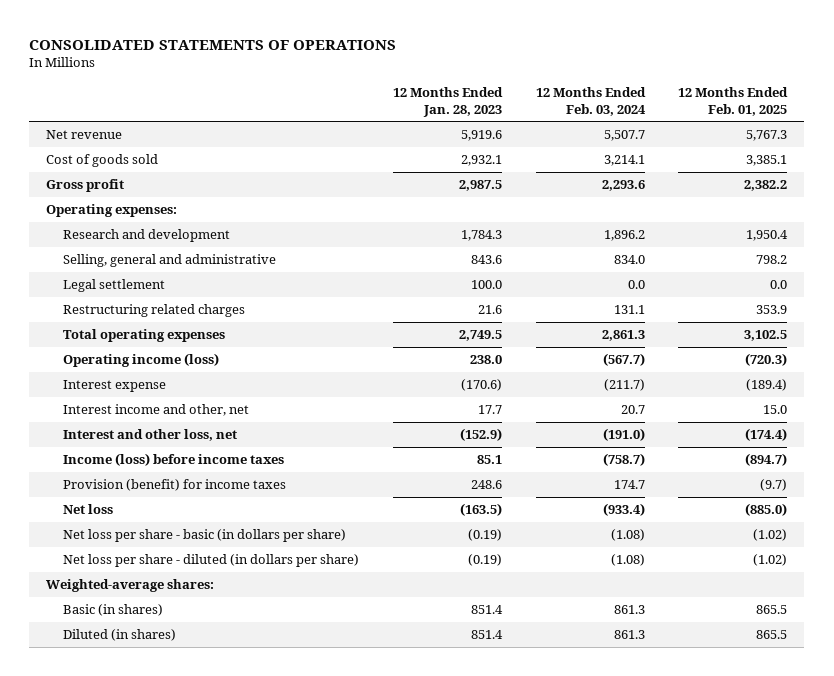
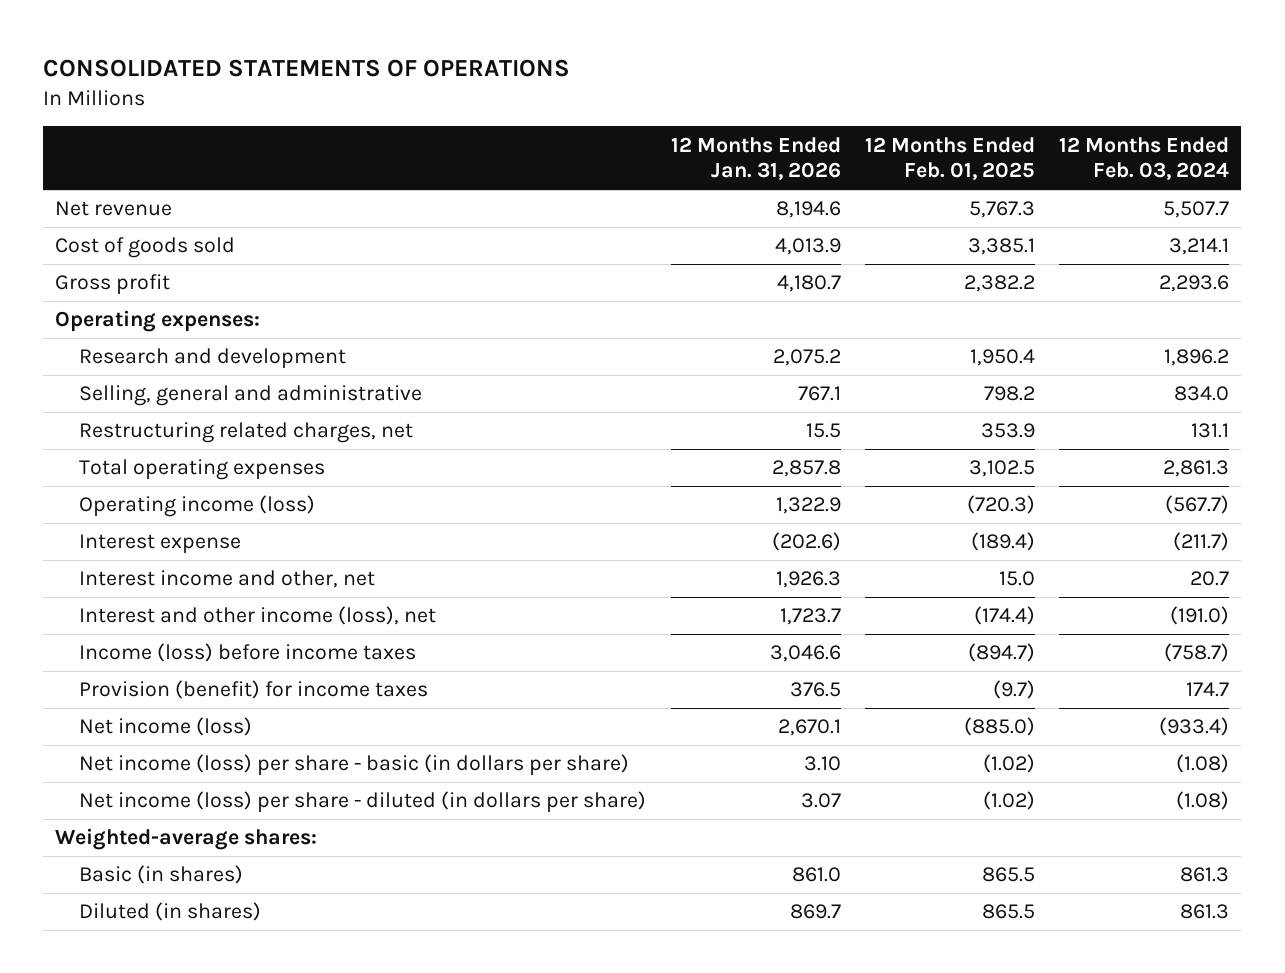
- | 12 Months Ended Jan. 28, 2023 | 12 Months Ended Feb. 03, 2024 | 12 Months Ended Feb. 01, 2025
+ | 12 Months Ended Jan. 31, 2026 | 12 Months Ended Feb. 01, 2025 | 12 Months Ended Feb. 03, 2024
- Legal settlement | 100.0 | 0.0 | 0.0
- Restructuring related charges | 21.6 | 131.1 | 353.9
+ Restructuring related charges, net | 15.5 | 353.9 | 131.1
- Interest and other loss, net | (152.9) | (191.0) | (174.4)
+ Interest and other income (loss), net | 1,723.7 | (174.4) | (191.0)
- Net loss | (163.5) | (933.4) | (885.0)
- Net loss per share - basic (in dollars per share) | (0.19) | (1.08) | (1.02)
- Net loss per share - diluted (in dollars per share) | (0.19) | (1.08) | (1.02)
+ Net income (loss) | 2,670.1 | (885.0) | (933.4)
+ Net income (loss) per share - basic (in dollars per share) | 3.10 | (1.02) | (1.08)
+ Net income (loss) per share - diluted (in dollars per share) | 3.07 | (1.02) | (1.08)

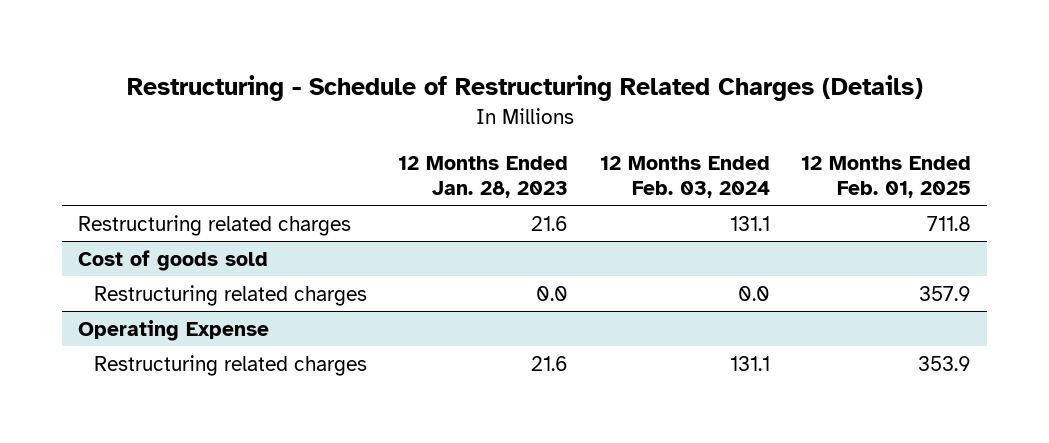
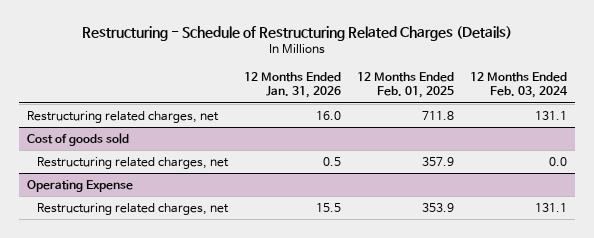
- | 12 Months Ended Jan. 28, 2023 | 12 Months Ended Feb. 03, 2024 | 12 Months Ended Feb. 01, 2025
+ | 12 Months Ended Jan. 31, 2026 | 12 Months Ended Feb. 01, 2025 | 12 Months Ended Feb. 03, 2024
- Restructuring related charges | 21.6 | 131.1 | 711.8
+ Restructuring related charges, net | 16.0 | 711.8 | 131.1
@ Cost of goods sold
- Restructuring related charges | 0.0 | 0.0 | 357.9
+ Restructuring related charges, net | 0.5 | 357.9 | 0.0
@ Operating Expense
- Restructuring related charges | 21.6 | 131.1 | 353.9
+ Restructuring related charges, net | 15.5 | 353.9 | 131.1

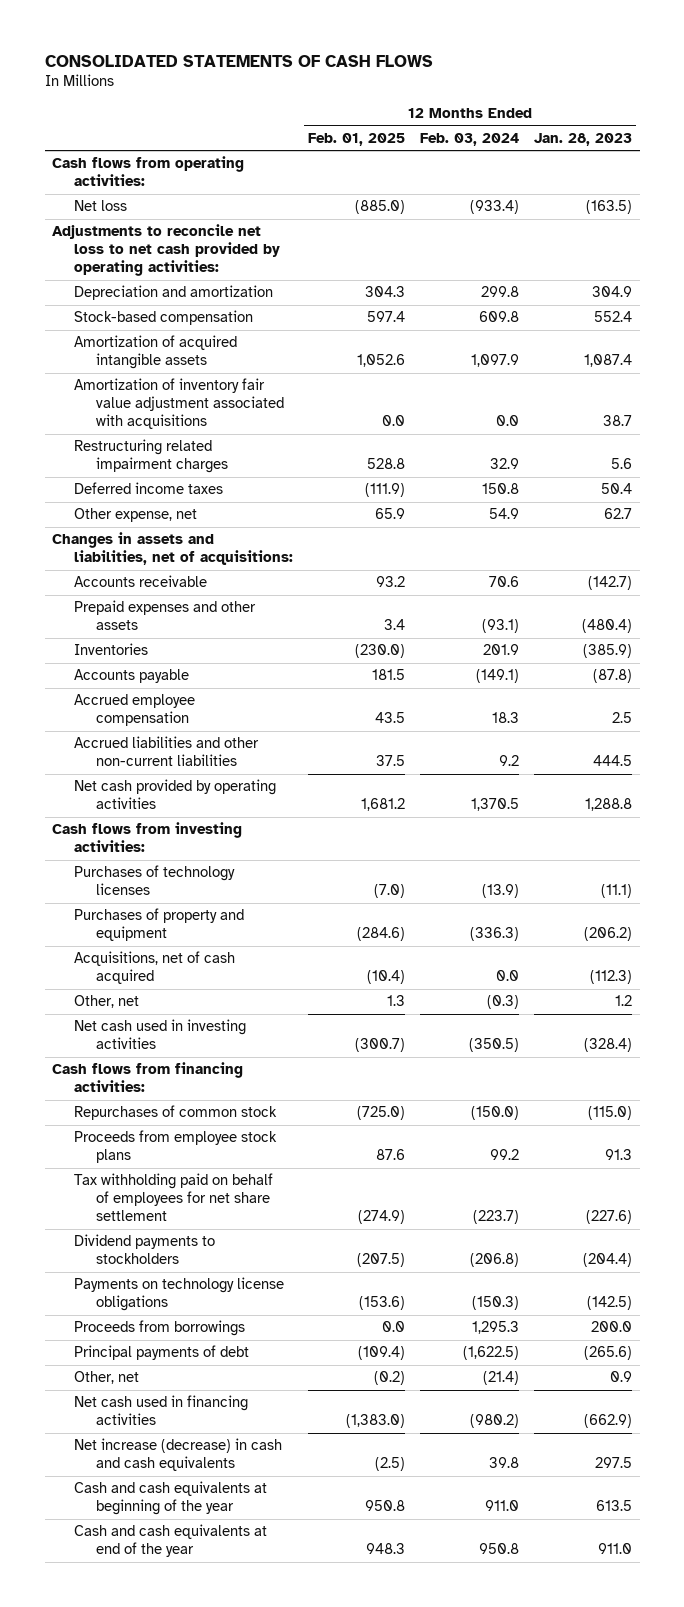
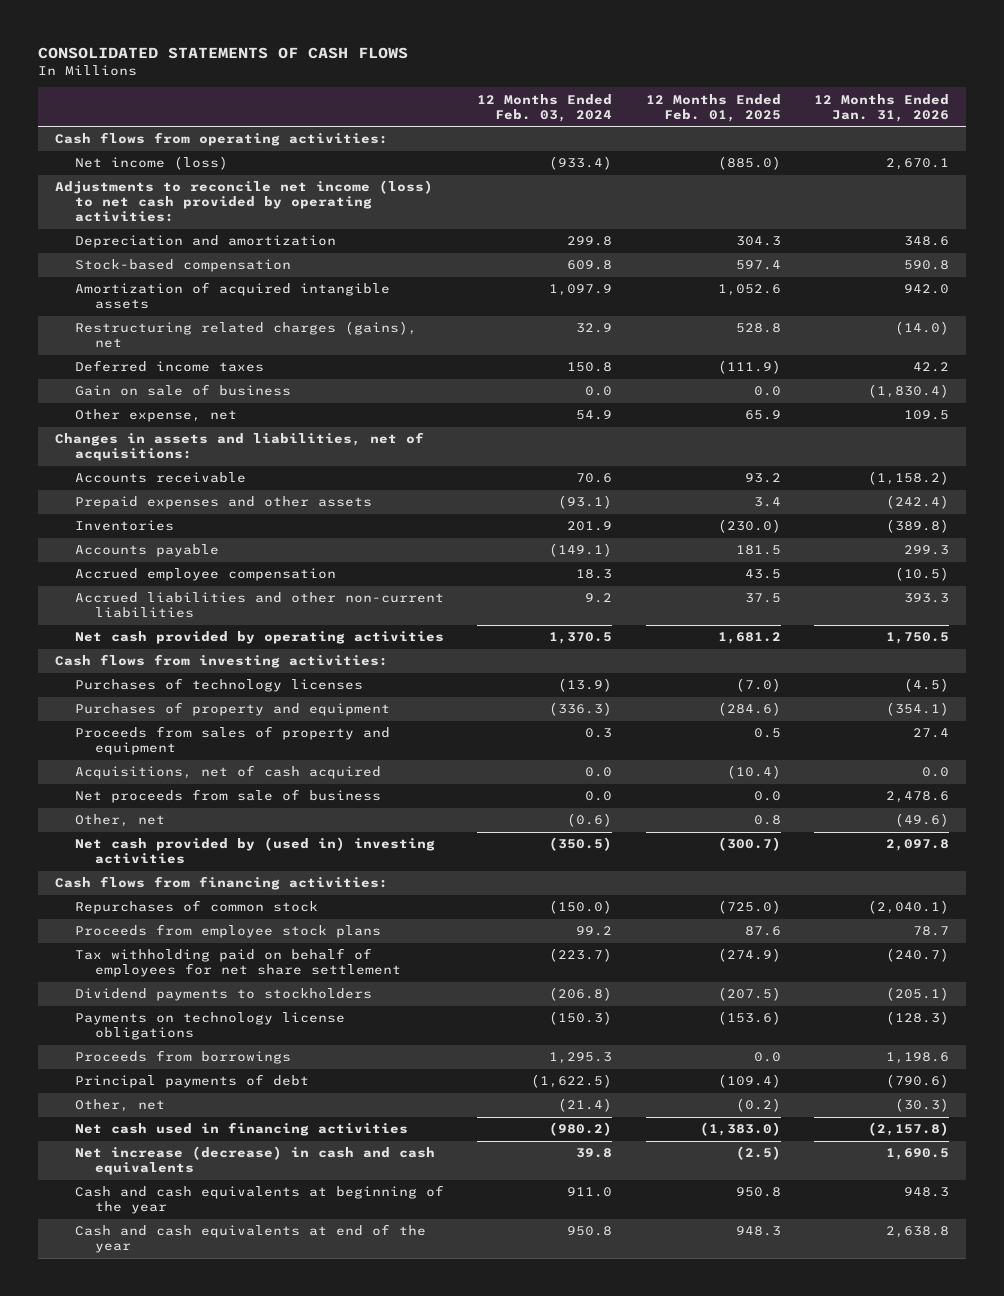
- | 12 Months Ended Feb. 01, 2025 | 12 Months Ended Feb. 03, 2024 | 12 Months Ended Jan. 28, 2023
+ | 12 Months Ended Feb. 03, 2024 | 12 Months Ended Feb. 01, 2025 | 12 Months Ended Jan. 31, 2026
- Net loss | (885.0) | (933.4) | (163.5)
- Adjustments to reconcile net loss to net cash provided by operating activities:
+ Net income (loss) | (933.4) | (885.0) | 2,670.1
+ Adjustments to reconcile net income (loss) to net cash provided by operating activities:
- Amortization of inventory fair value adjustment associated with acquisitions | 0.0 | 0.0 | 38.7
- Restructuring related impairment charges | 528.8 | 32.9 | 5.6
+ Restructuring related charges (gains), net | 32.9 | 528.8 | (14.0)
+ Gain on sale of business | 0.0 | 0.0 | (1,830.4)
+ Proceeds from sales of property and equipment | 0.3 | 0.5 | 27.4
- Other, net | 1.3 | (0.3) | 1.2
- Net cash used in investing activities | (300.7) | (350.5) | (328.4)
+ Net proceeds from sale of business | 0.0 | 0.0 | 2,478.6
+ Other, net | (0.6) | 0.8 | (49.6)
+ Net cash provided by (used in) investing activities | (350.5) | (300.7) | 2,097.8

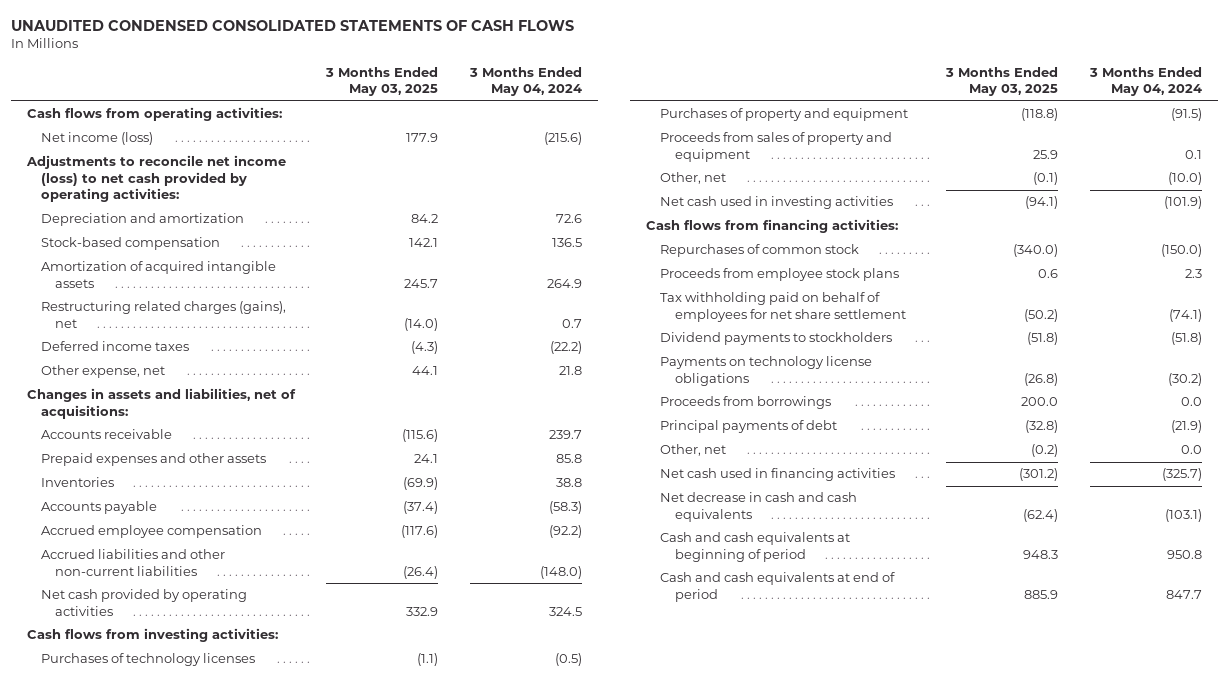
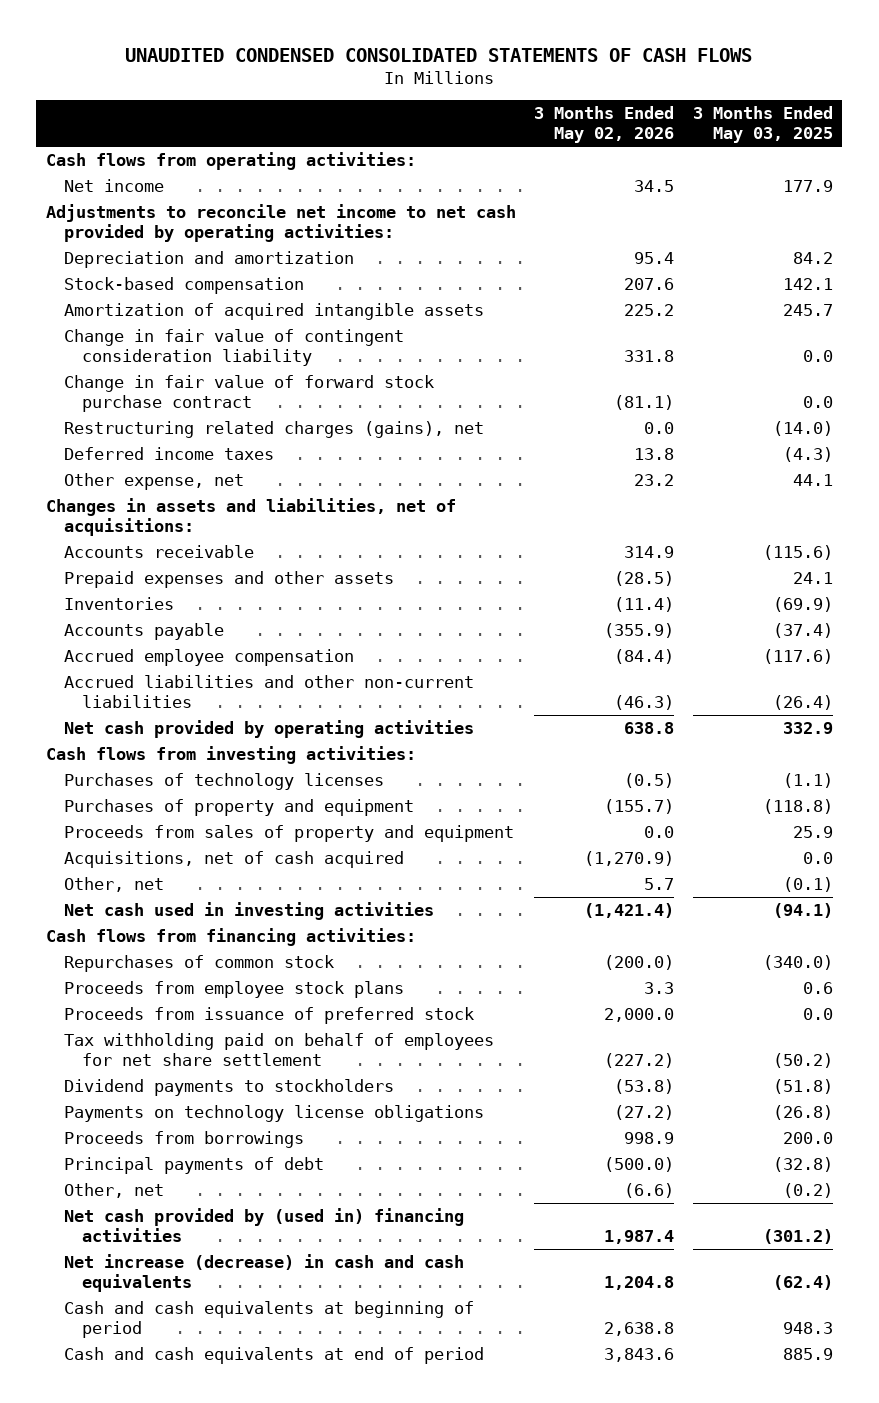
- | 3 Months Ended May 03, 2025 | 3 Months Ended May 04, 2024
+ | 3 Months Ended May 02, 2026 | 3 Months Ended May 03, 2025
- Net income (loss) | 177.9 | (215.6)
- Adjustments to reconcile net income (loss) to net cash provided by operating activities:
+ Net income | 34.5 | 177.9
+ Adjustments to reconcile net income to net cash provided by operating activities:
+ Change in fair value of contingent consideration liability | 331.8 | 0.0
+ Change in fair value of forward stock purchase contract | (81.1) | 0.0
+ Acquisitions, net of cash acquired | (1,270.9) | 0.0
+ Proceeds from issuance of preferred stock | 2,000.0 | 0.0
- Net cash used in financing activities | (301.2) | (325.7)
- Net decrease in cash and cash equivalents | (62.4) | (103.1)
+ Net cash provided by (used in) financing activities | 1,987.4 | (301.2)
+ Net increase (decrease) in cash and cash equivalents | 1,204.8 | (62.4)

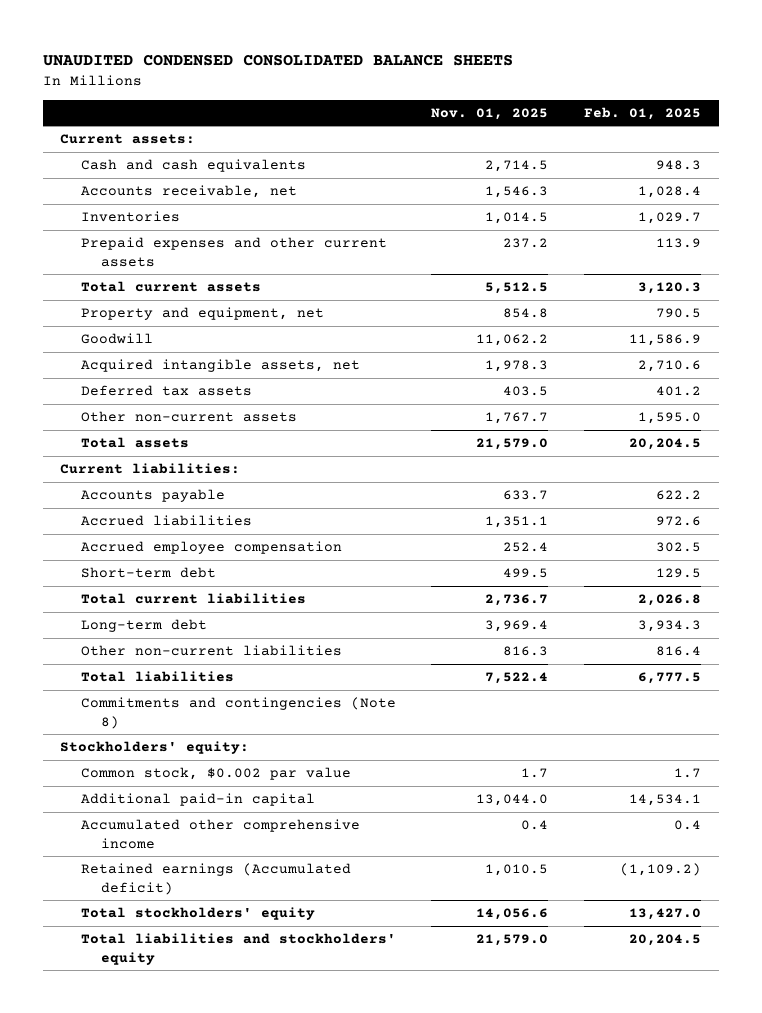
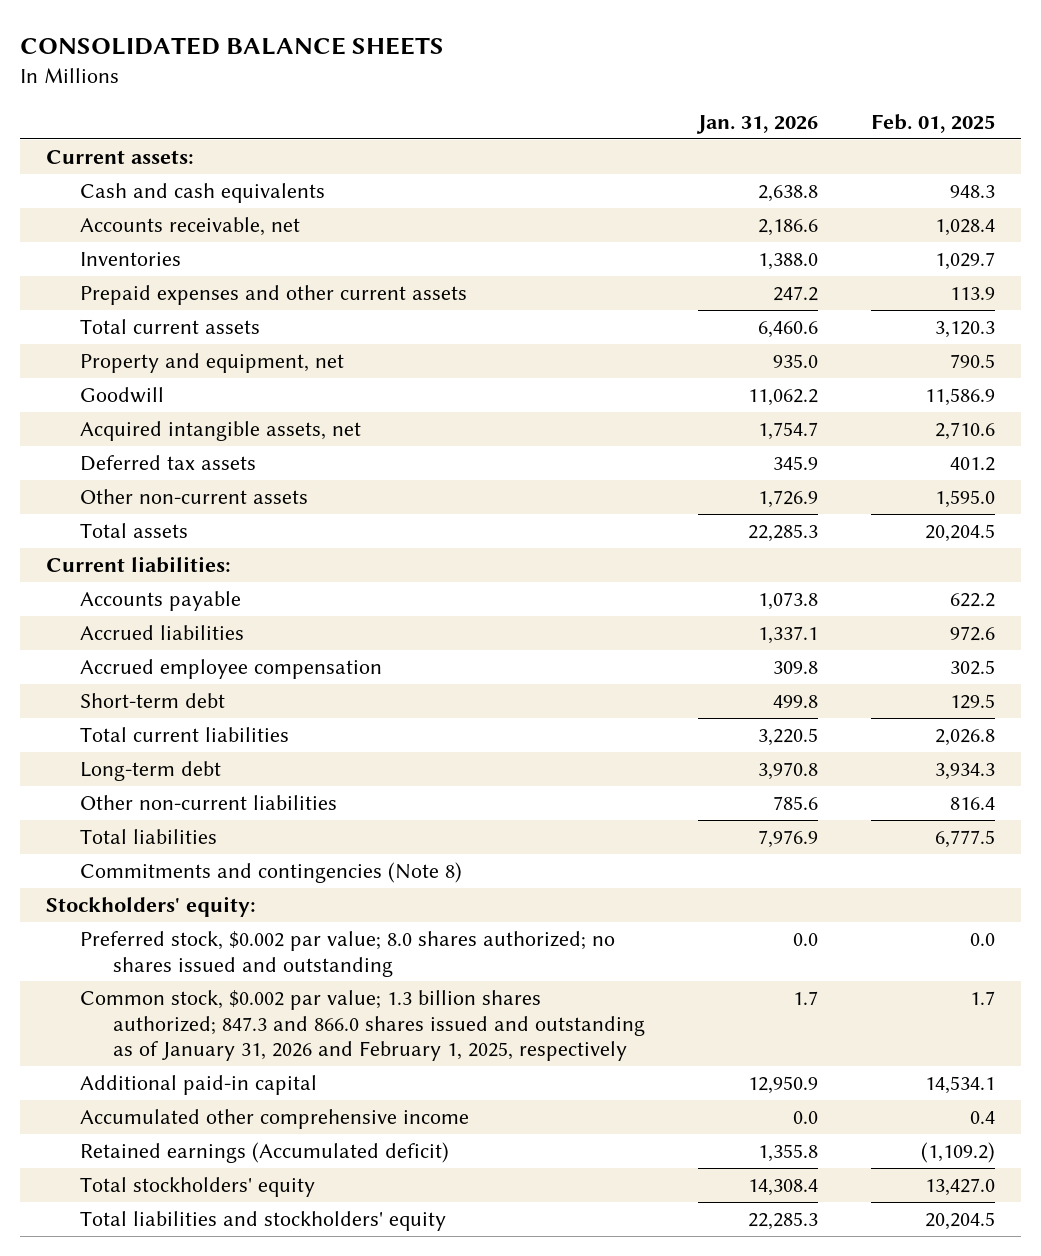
- UNAUDITED CONDENSED CONSOLIDATED BALANCE SHEETS
+ CONSOLIDATED BALANCE SHEETS
- | Nov. 01, 2025 | Feb. 01, 2025
+ | Jan. 31, 2026 | Feb. 01, 2025
- Common stock, $0.002 par value | 1.7 | 1.7
+ Preferred stock, $0.002 par value; 8.0 shares authorized; no shares issued and outstanding | 0.0 | 0.0
+ Common stock, $0.002 par value; 1.3 billion shares authorized; 847.3 and 866.0 shares issued and outstanding as of January 31, 2026 and February 1, 2025, respectively | 1.7 | 1.7

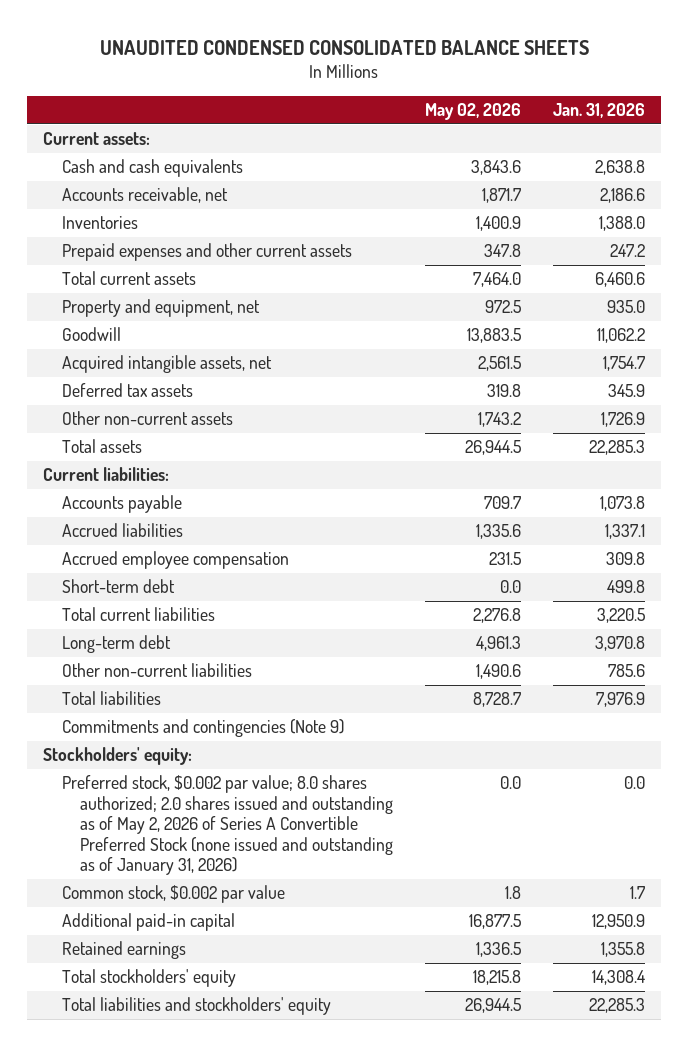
- CONSOLIDATED BALANCE SHEETS
+ UNAUDITED CONDENSED CONSOLIDATED BALANCE SHEETS
- | Jan. 31, 2026 | Feb. 01, 2025
+ | May 02, 2026 | Jan. 31, 2026
- Commitments and contingencies (Note 8)
+ Commitments and contingencies (Note 9)
- Preferred stock, $0.002 par value; 8.0 shares authorized; no shares issued and outstanding | 0.0 | 0.0
- Common stock, $0.002 par value; 1.3 billion shares authorized; 847.3 and 866.0 shares issued and outstanding as of January 31, 2026 and February 1, 2025, respectively | 1.7 | 1.7
+ Preferred stock, $0.002 par value; 8.0 shares authorized; 2.0 shares issued and outstanding as of May 2, 2026 of Series A Convertible Preferred Stock (none issued and outstanding as of January 31, 2026) | 0.0 | 0.0
+ Common stock, $0.002 par value | 1.8 | 1.7
- Accumulated other comprehensive income | 0.0 | 0.4
- Retained earnings (Accumulated deficit) | 1,355.8 | (1,109.2)
+ Retained earnings | 1,336.5 | 1,355.8

